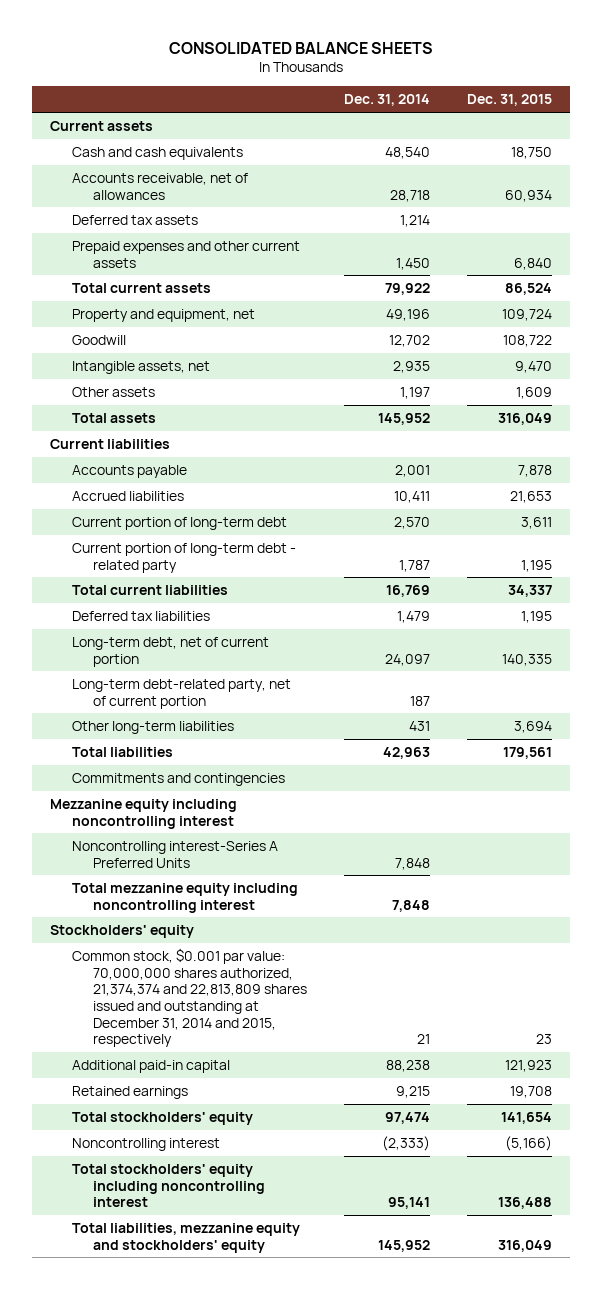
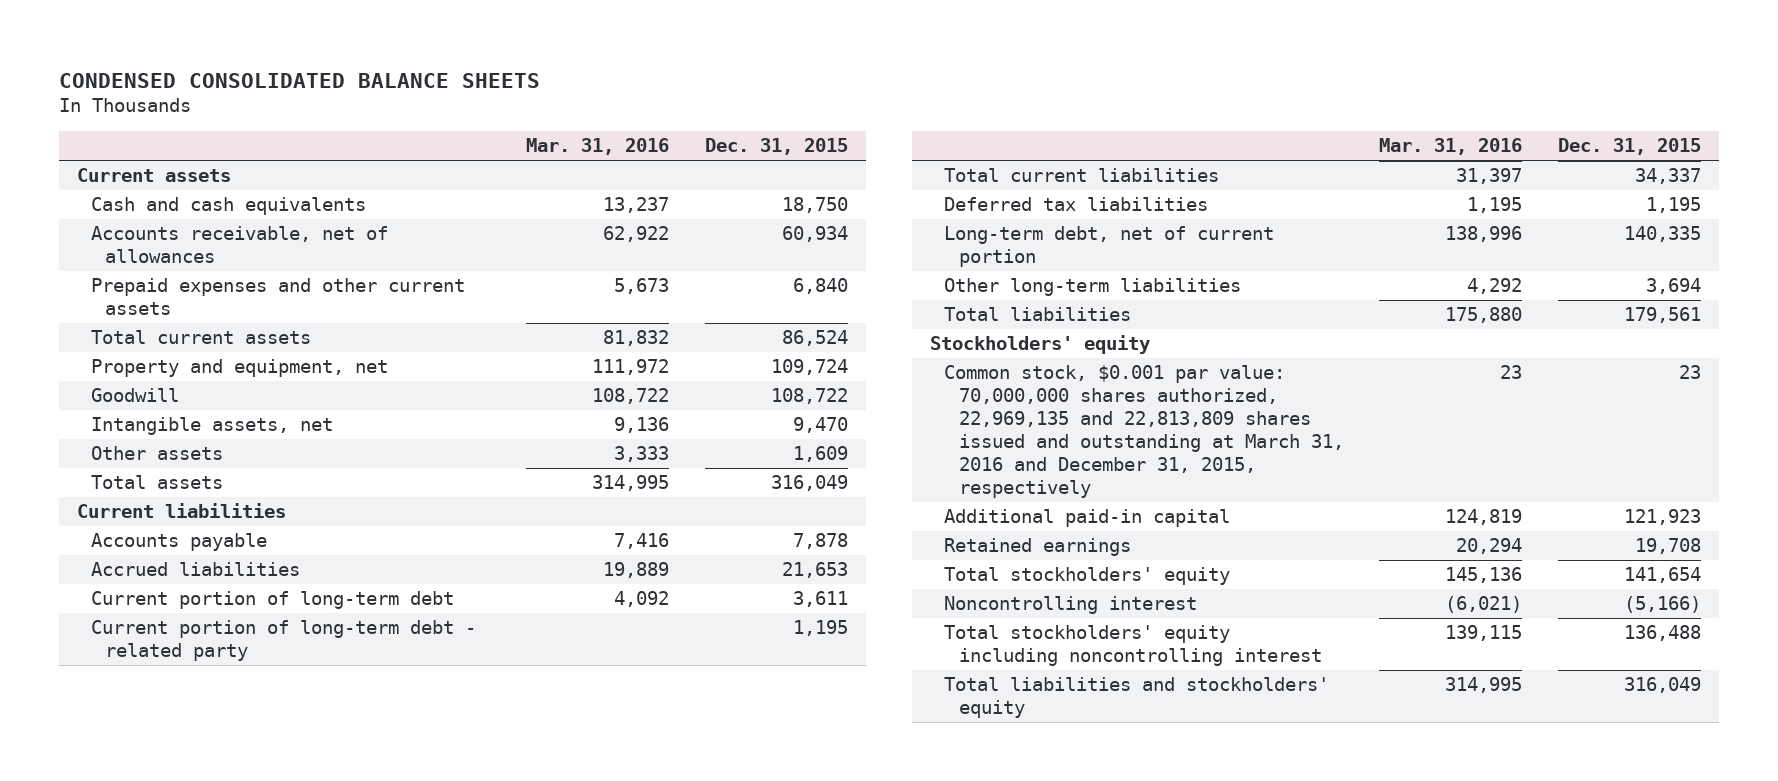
- CONSOLIDATED BALANCE SHEETS
+ CONDENSED CONSOLIDATED BALANCE SHEETS
- | Dec. 31, 2014 | Dec. 31, 2015
+ | Mar. 31, 2016 | Dec. 31, 2015
- Deferred tax assets | 1,214 |
- Long-term debt-related party, net of current portion | 187 |
- Commitments and contingencies
- Mezzanine equity including noncontrolling interest
- Noncontrolling interest-Series A Preferred Units | 7,848 |
- Total mezzanine equity including noncontrolling interest | 7,848 |
- Common stock, $0.001 par value: 70,000,000 shares authorized, 21,374,374 and 22,813,809 shares issued and outstanding at December 31, 2014 and 2015, respectively | 21 | 23
+ Common stock, $0.001 par value: 70,000,000 shares authorized, 22,969,135 and 22,813,809 shares issued and outstanding at March 31, 2016 and December 31, 2015, respectively | 23 | 23
- Total liabilities, mezzanine equity and stockholders' equity | 145,952 | 316,049
+ Total liabilities and stockholders' equity | 314,995 | 316,049

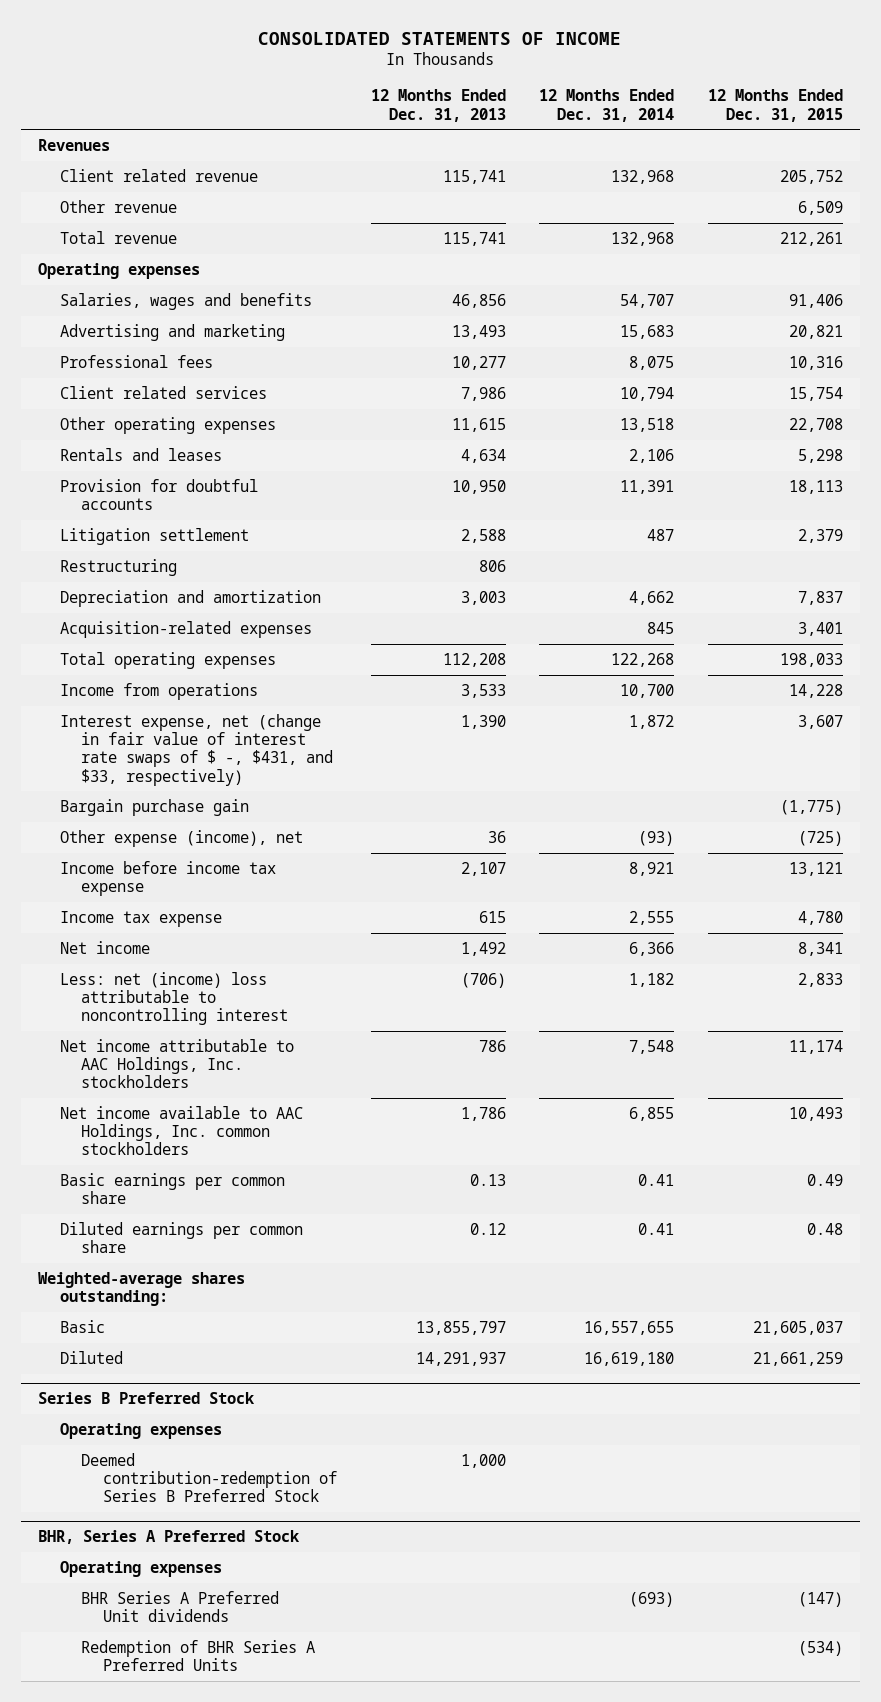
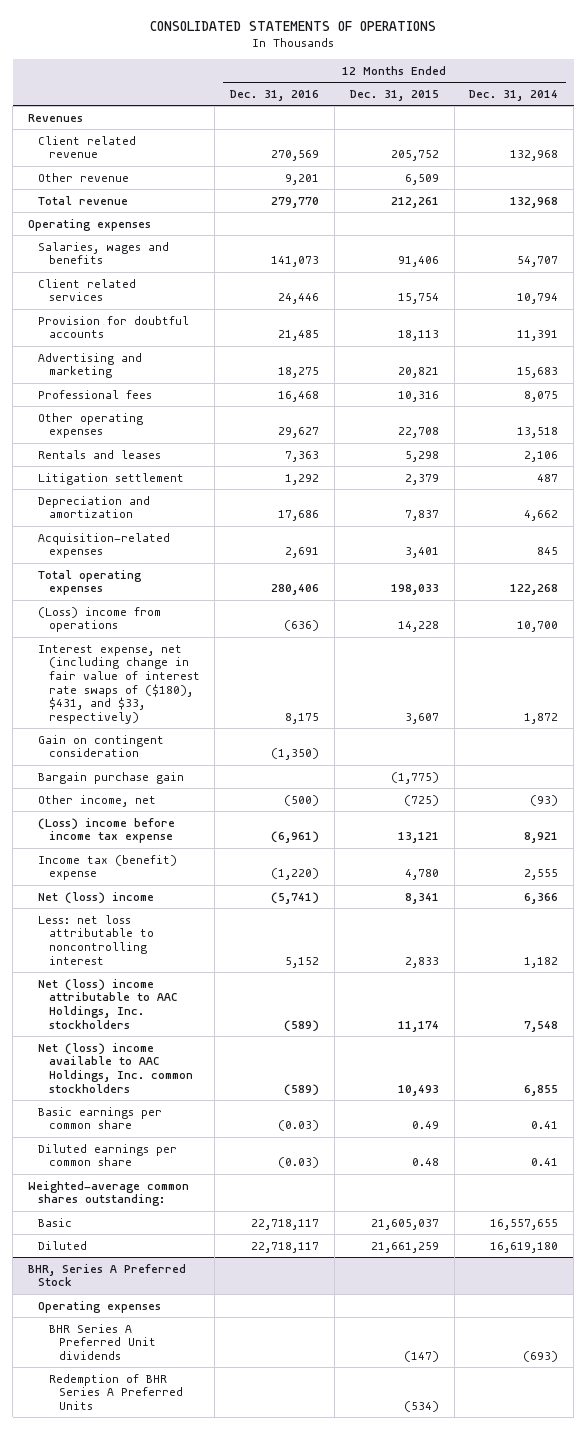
- CONSOLIDATED STATEMENTS OF INCOME
+ CONSOLIDATED STATEMENTS OF OPERATIONS
- | 12 Months Ended Dec. 31, 2013 | 12 Months Ended Dec. 31, 2014 | 12 Months Ended Dec. 31, 2015
+ | 12 Months Ended Dec. 31, 2016 | 12 Months Ended Dec. 31, 2015 | 12 Months Ended Dec. 31, 2014
moved up: Client related services | 24,446 | 15,754 | 10,794
moved up: Provision for doubtful accounts | 21,485 | 18,113 | 11,391
- Restructuring | 806 | |
- Income from operations | 3,533 | 10,700 | 14,228
- Interest expense, net (change in fair value of interest rate swaps of $ -, $431, and $33, respectively) | 1,390 | 1,872 | 3,607
+ (Loss) income from operations | (636) | 14,228 | 10,700
+ Interest expense, net (including change in fair value of interest rate swaps of ($180), $431, and $33, respectively) | 8,175 | 3,607 | 1,872
+ Gain on contingent consideration | (1,350) | |
- Other expense (income), net | 36 | (93) | (725)
- Income before income tax expense | 2,107 | 8,921 | 13,121
- Income tax expense | 615 | 2,555 | 4,780
- Net income | 1,492 | 6,366 | 8,341
- Less: net (income) loss attributable to noncontrolling interest | (706) | 1,182 | 2,833
- Net income attributable to AAC Holdings, Inc. stockholders | 786 | 7,548 | 11,174
- Net income available to AAC Holdings, Inc. common stockholders | 1,786 | 6,855 | 10,493
+ Other income, net | (500) | (725) | (93)
+ (Loss) income before income tax expense | (6,961) | 13,121 | 8,921
+ Income tax (benefit) expense | (1,220) | 4,780 | 2,555
+ Net (loss) income | (5,741) | 8,341 | 6,366
+ Less: net loss attributable to noncontrolling interest | 5,152 | 2,833 | 1,182
+ Net (loss) income attributable to AAC Holdings, Inc. stockholders | (589) | 11,174 | 7,548
+ Net (loss) income available to AAC Holdings, Inc. common stockholders | (589) | 10,493 | 6,855
- Weighted-average shares outstanding:
+ Weighted-average common shares outstanding:
- Series B Preferred Stock
- Operating expenses
- Deemed contribution-redemption of Series B Preferred Stock | 1,000 | |

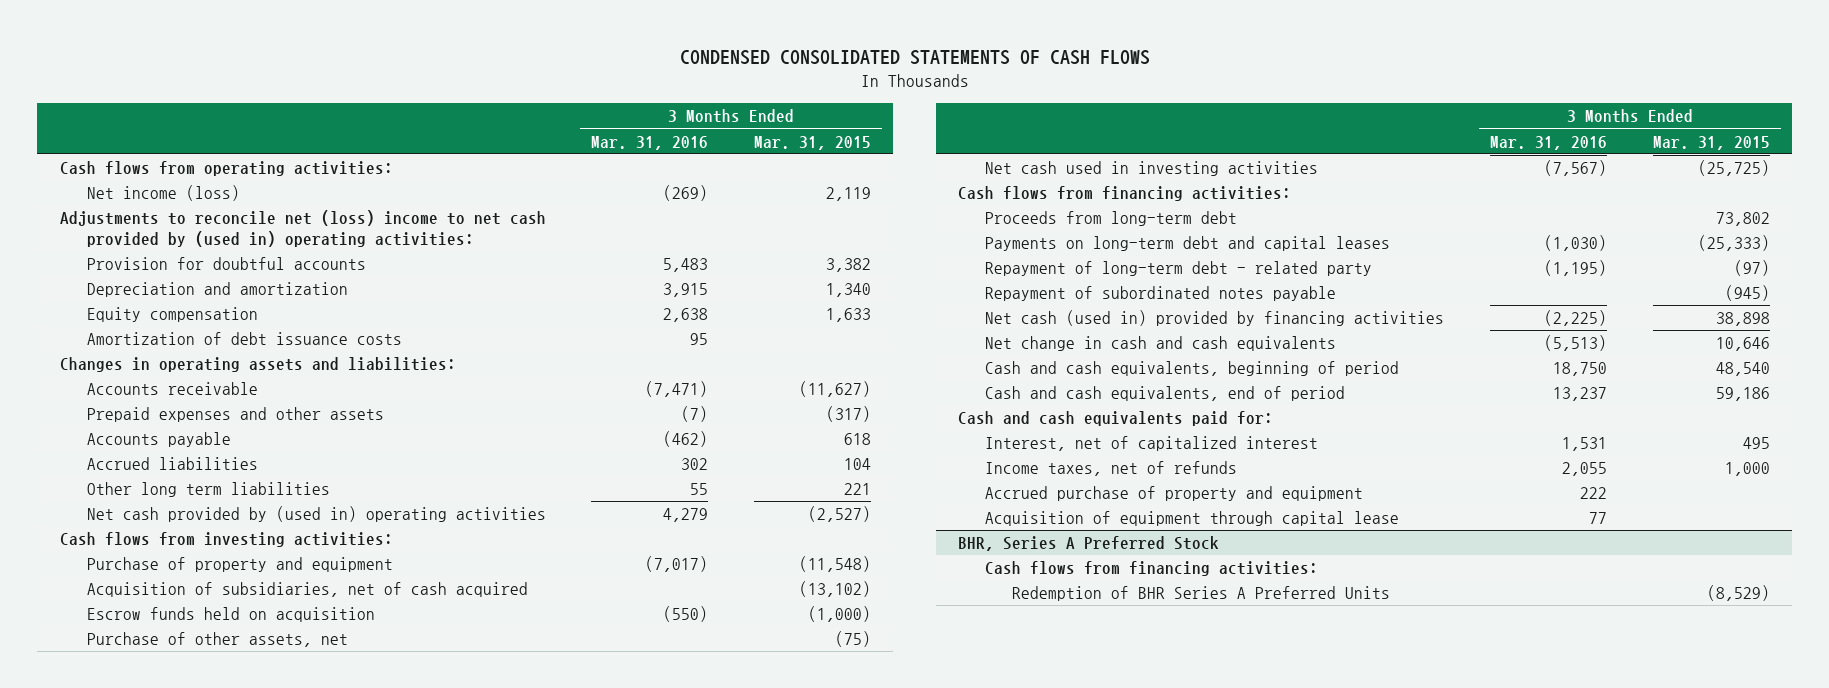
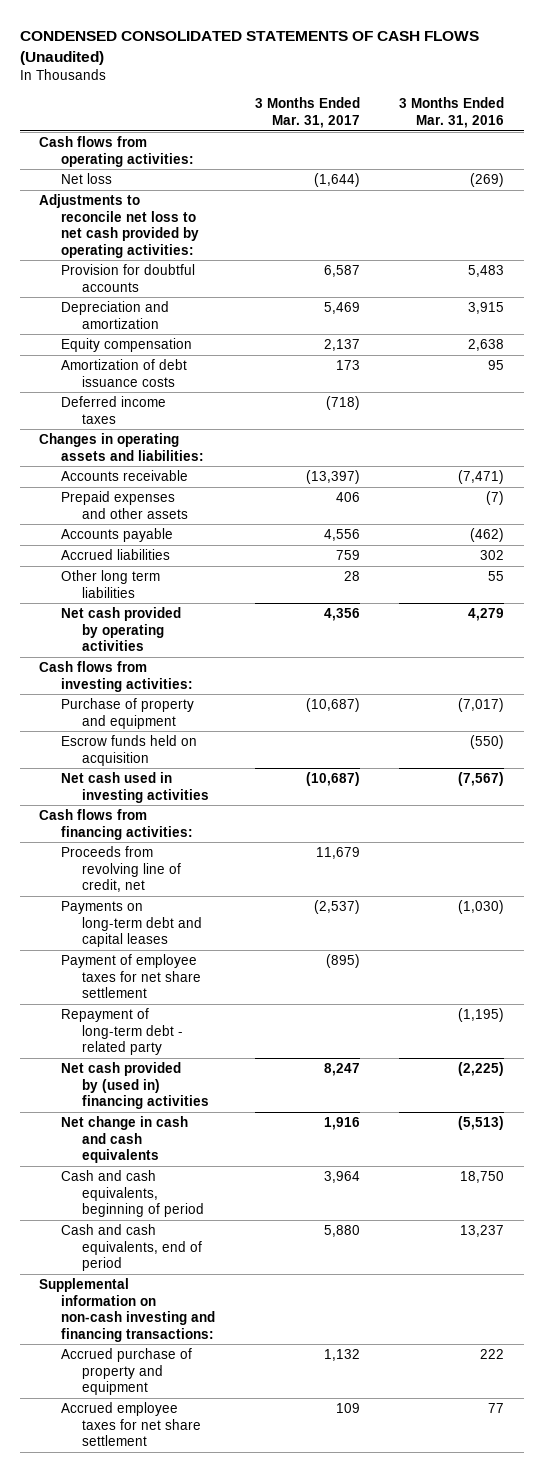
- CONDENSED CONSOLIDATED STATEMENTS OF CASH FLOWS
+ CONDENSED CONSOLIDATED STATEMENTS OF CASH FLOWS (Unaudited)
- | 3 Months Ended Mar. 31, 2016 | 3 Months Ended Mar. 31, 2015
+ | 3 Months Ended Mar. 31, 2017 | 3 Months Ended Mar. 31, 2016
- Net income (loss) | (269) | 2,119
- Adjustments to reconcile net (loss) income to net cash provided by (used in) operating activities:
+ Net loss | (1,644) | (269)
+ Adjustments to reconcile net loss to net cash provided by operating activities:
+ Deferred income taxes | (718) |
- Net cash provided by (used in) operating activities | 4,279 | (2,527)
+ Net cash provided by operating activities | 4,356 | 4,279
- Acquisition of subsidiaries, net of cash acquired | | (13,102)
- Purchase of other assets, net | | (75)
- Proceeds from long-term debt | | 73,802
+ Proceeds from revolving line of credit, net | 11,679 |
+ Payment of employee taxes for net share settlement | (895) |
- Repayment of subordinated notes payable | | (945)
- Net cash (used in) provided by financing activities | (2,225) | 38,898
+ Net cash provided by (used in) financing activities | 8,247 | (2,225)
- Cash and cash equivalents paid for:
- Interest, net of capitalized interest | 1,531 | 495
- Income taxes, net of refunds | 2,055 | 1,000
+ Supplemental information on non-cash investing and financing transactions:
- Acquisition of equipment through capital lease | 77 |
- BHR, Series A Preferred Stock
- Cash flows from financing activities:
- Redemption of BHR Series A Preferred Units | | (8,529)
+ Accrued employee taxes for net share settlement | 109 | 77

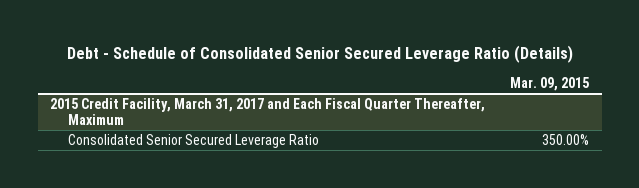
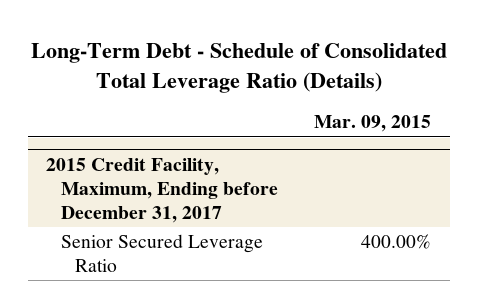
- Debt - Schedule of Consolidated Senior Secured Leverage Ratio (Details)
+ Long-Term Debt - Schedule of Consolidated Total Leverage Ratio (Details)
- 2015 Credit Facility, March 31, 2017 and Each Fiscal Quarter Thereafter, Maximum
- Consolidated Senior Secured Leverage Ratio | 350.00%
+ 2015 Credit Facility, Maximum, Ending before December 31, 2017
+ Senior Secured Leverage Ratio | 400.00%

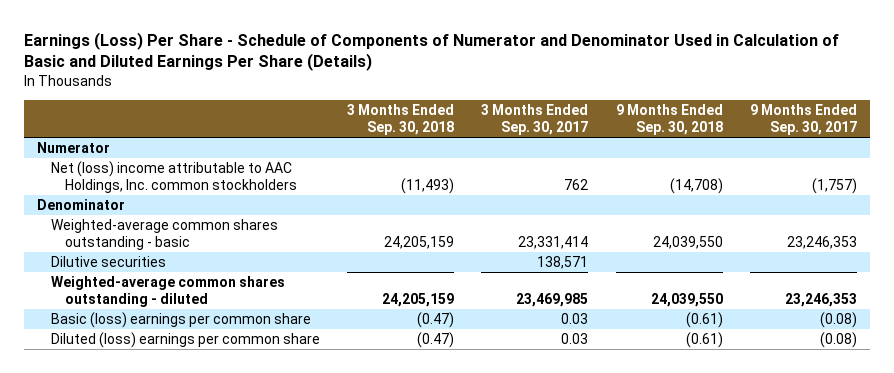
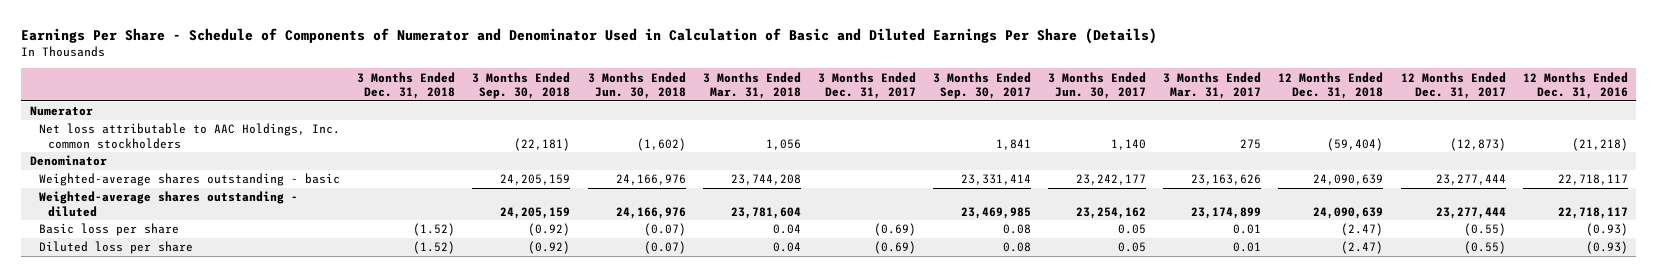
- Earnings (Loss) Per Share - Schedule of Components of Numerator and Denominator Used in Calculation of Basic and Diluted Earnings Per Share (Details)
+ Earnings Per Share - Schedule of Components of Numerator and Denominator Used in Calculation of Basic and Diluted Earnings Per Share (Details)
- | 3 Months Ended Sep. 30, 2018 | 3 Months Ended Sep. 30, 2017 | 9 Months Ended Sep. 30, 2018 | 9 Months Ended Sep. 30, 2017
+ | 3 Months Ended Dec. 31, 2018 | 3 Months Ended Sep. 30, 2018 | 3 Months Ended Jun. 30, 2018 | 3 Months Ended Mar. 31, 2018 | 3 Months Ended Dec. 31, 2017 | 3 Months Ended Sep. 30, 2017 | 3 Months Ended Jun. 30, 2017 | 3 Months Ended Mar. 31, 2017 | 12 Months Ended Dec. 31, 2018 | 12 Months Ended Dec. 31, 2017 | 12 Months Ended Dec. 31, 2016
- Net (loss) income attributable to AAC Holdings, Inc. common stockholders | (11,493) | 762 | (14,708) | (1,757)
+ Net loss attributable to AAC Holdings, Inc. common stockholders | | (22,181) | (1,602) | 1,056 | | 1,841 | 1,140 | 275 | (59,404) | (12,873) | (21,218)
- Weighted-average common shares outstanding - basic | 24,205,159 | 23,331,414 | 24,039,550 | 23,246,353
- Dilutive securities | | 138,571 | |
- Weighted-average common shares outstanding - diluted | 24,205,159 | 23,469,985 | 24,039,550 | 23,246,353
- Basic (loss) earnings per common share | (0.47) | 0.03 | (0.61) | (0.08)
- Diluted (loss) earnings per common share | (0.47) | 0.03 | (0.61) | (0.08)
+ Weighted-average shares outstanding - basic | | 24,205,159 | 24,166,976 | 23,744,208 | | 23,331,414 | 23,242,177 | 23,163,626 | 24,090,639 | 23,277,444 | 22,718,117
+ Weighted-average shares outstanding - diluted | | 24,205,159 | 24,166,976 | 23,781,604 | | 23,469,985 | 23,254,162 | 23,174,899 | 24,090,639 | 23,277,444 | 22,718,117
+ Basic loss per share | (1.52) | (0.92) | (0.07) | 0.04 | (0.69) | 0.08 | 0.05 | 0.01 | (2.47) | (0.55) | (0.93)
+ Diluted loss per share | (1.52) | (0.92) | (0.07) | 0.04 | (0.69) | 0.08 | 0.05 | 0.01 | (2.47) | (0.55) | (0.93)

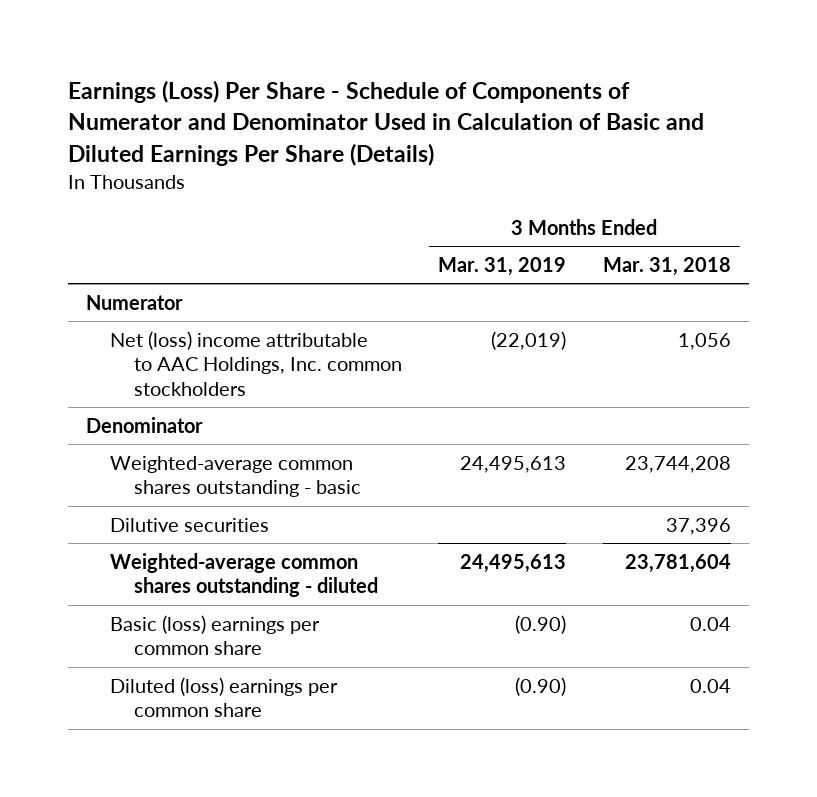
- Earnings Per Share - Schedule of Components of Numerator and Denominator Used in Calculation of Basic and Diluted Earnings Per Share (Details)
+ Earnings (Loss) Per Share - Schedule of Components of Numerator and Denominator Used in Calculation of Basic and Diluted Earnings Per Share (Details)
- | 3 Months Ended Dec. 31, 2018 | 3 Months Ended Sep. 30, 2018 | 3 Months Ended Jun. 30, 2018 | 3 Months Ended Mar. 31, 2018 | 3 Months Ended Dec. 31, 2017 | 3 Months Ended Sep. 30, 2017 | 3 Months Ended Jun. 30, 2017 | 3 Months Ended Mar. 31, 2017 | 12 Months Ended Dec. 31, 2018 | 12 Months Ended Dec. 31, 2017 | 12 Months Ended Dec. 31, 2016
+ | 3 Months Ended Mar. 31, 2019 | 3 Months Ended Mar. 31, 2018
- Net loss attributable to AAC Holdings, Inc. common stockholders | | (22,181) | (1,602) | 1,056 | | 1,841 | 1,140 | 275 | (59,404) | (12,873) | (21,218)
+ Net (loss) income attributable to AAC Holdings, Inc. common stockholders | (22,019) | 1,056
- Weighted-average shares outstanding - basic | | 24,205,159 | 24,166,976 | 23,744,208 | | 23,331,414 | 23,242,177 | 23,163,626 | 24,090,639 | 23,277,444 | 22,718,117
- Weighted-average shares outstanding - diluted | | 24,205,159 | 24,166,976 | 23,781,604 | | 23,469,985 | 23,254,162 | 23,174,899 | 24,090,639 | 23,277,444 | 22,718,117
- Basic loss per share | (1.52) | (0.92) | (0.07) | 0.04 | (0.69) | 0.08 | 0.05 | 0.01 | (2.47) | (0.55) | (0.93)
- Diluted loss per share | (1.52) | (0.92) | (0.07) | 0.04 | (0.69) | 0.08 | 0.05 | 0.01 | (2.47) | (0.55) | (0.93)
+ Weighted-average common shares outstanding - basic | 24,495,613 | 23,744,208
+ Dilutive securities | | 37,396
+ Weighted-average common shares outstanding - diluted | 24,495,613 | 23,781,604
+ Basic (loss) earnings per common share | (0.90) | 0.04
+ Diluted (loss) earnings per common share | (0.90) | 0.04

